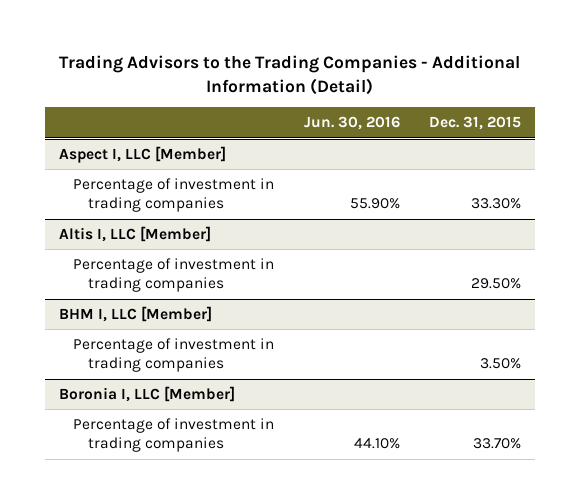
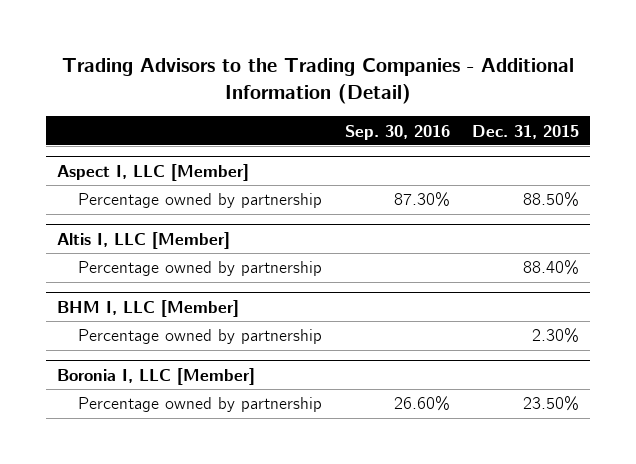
- | Jun. 30, 2016 | Dec. 31, 2015
+ | Sep. 30, 2016 | Dec. 31, 2015
@ Aspect I, LLC [Member]
- Percentage of investment in trading companies | 55.90% | 33.30%
+ Percentage owned by partnership | 87.30% | 88.50%
@ Altis I, LLC [Member]
- Percentage of investment in trading companies | | 29.50%
+ Percentage owned by partnership | | 88.40%
@ BHM I, LLC [Member]
- Percentage of investment in trading companies | | 3.50%
+ Percentage owned by partnership | | 2.30%
@ Boronia I, LLC [Member]
- Percentage of investment in trading companies | 44.10% | 33.70%
+ Percentage owned by partnership | 26.60% | 23.50%

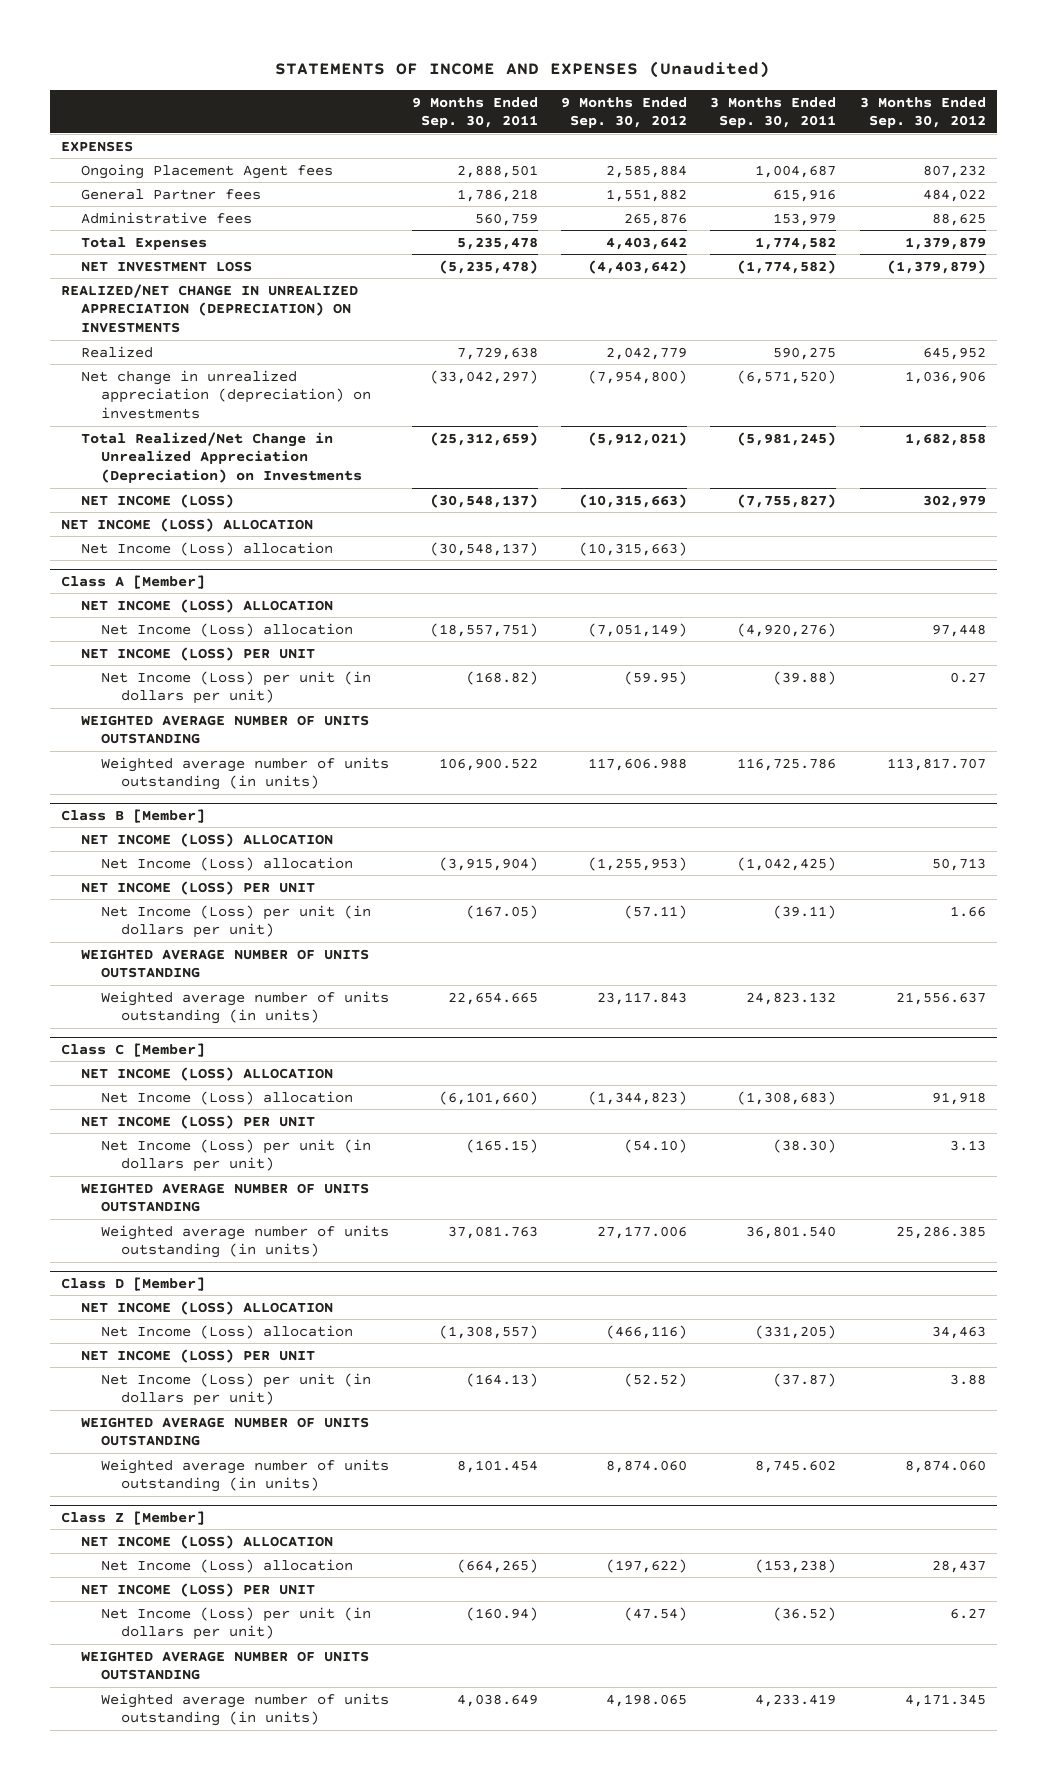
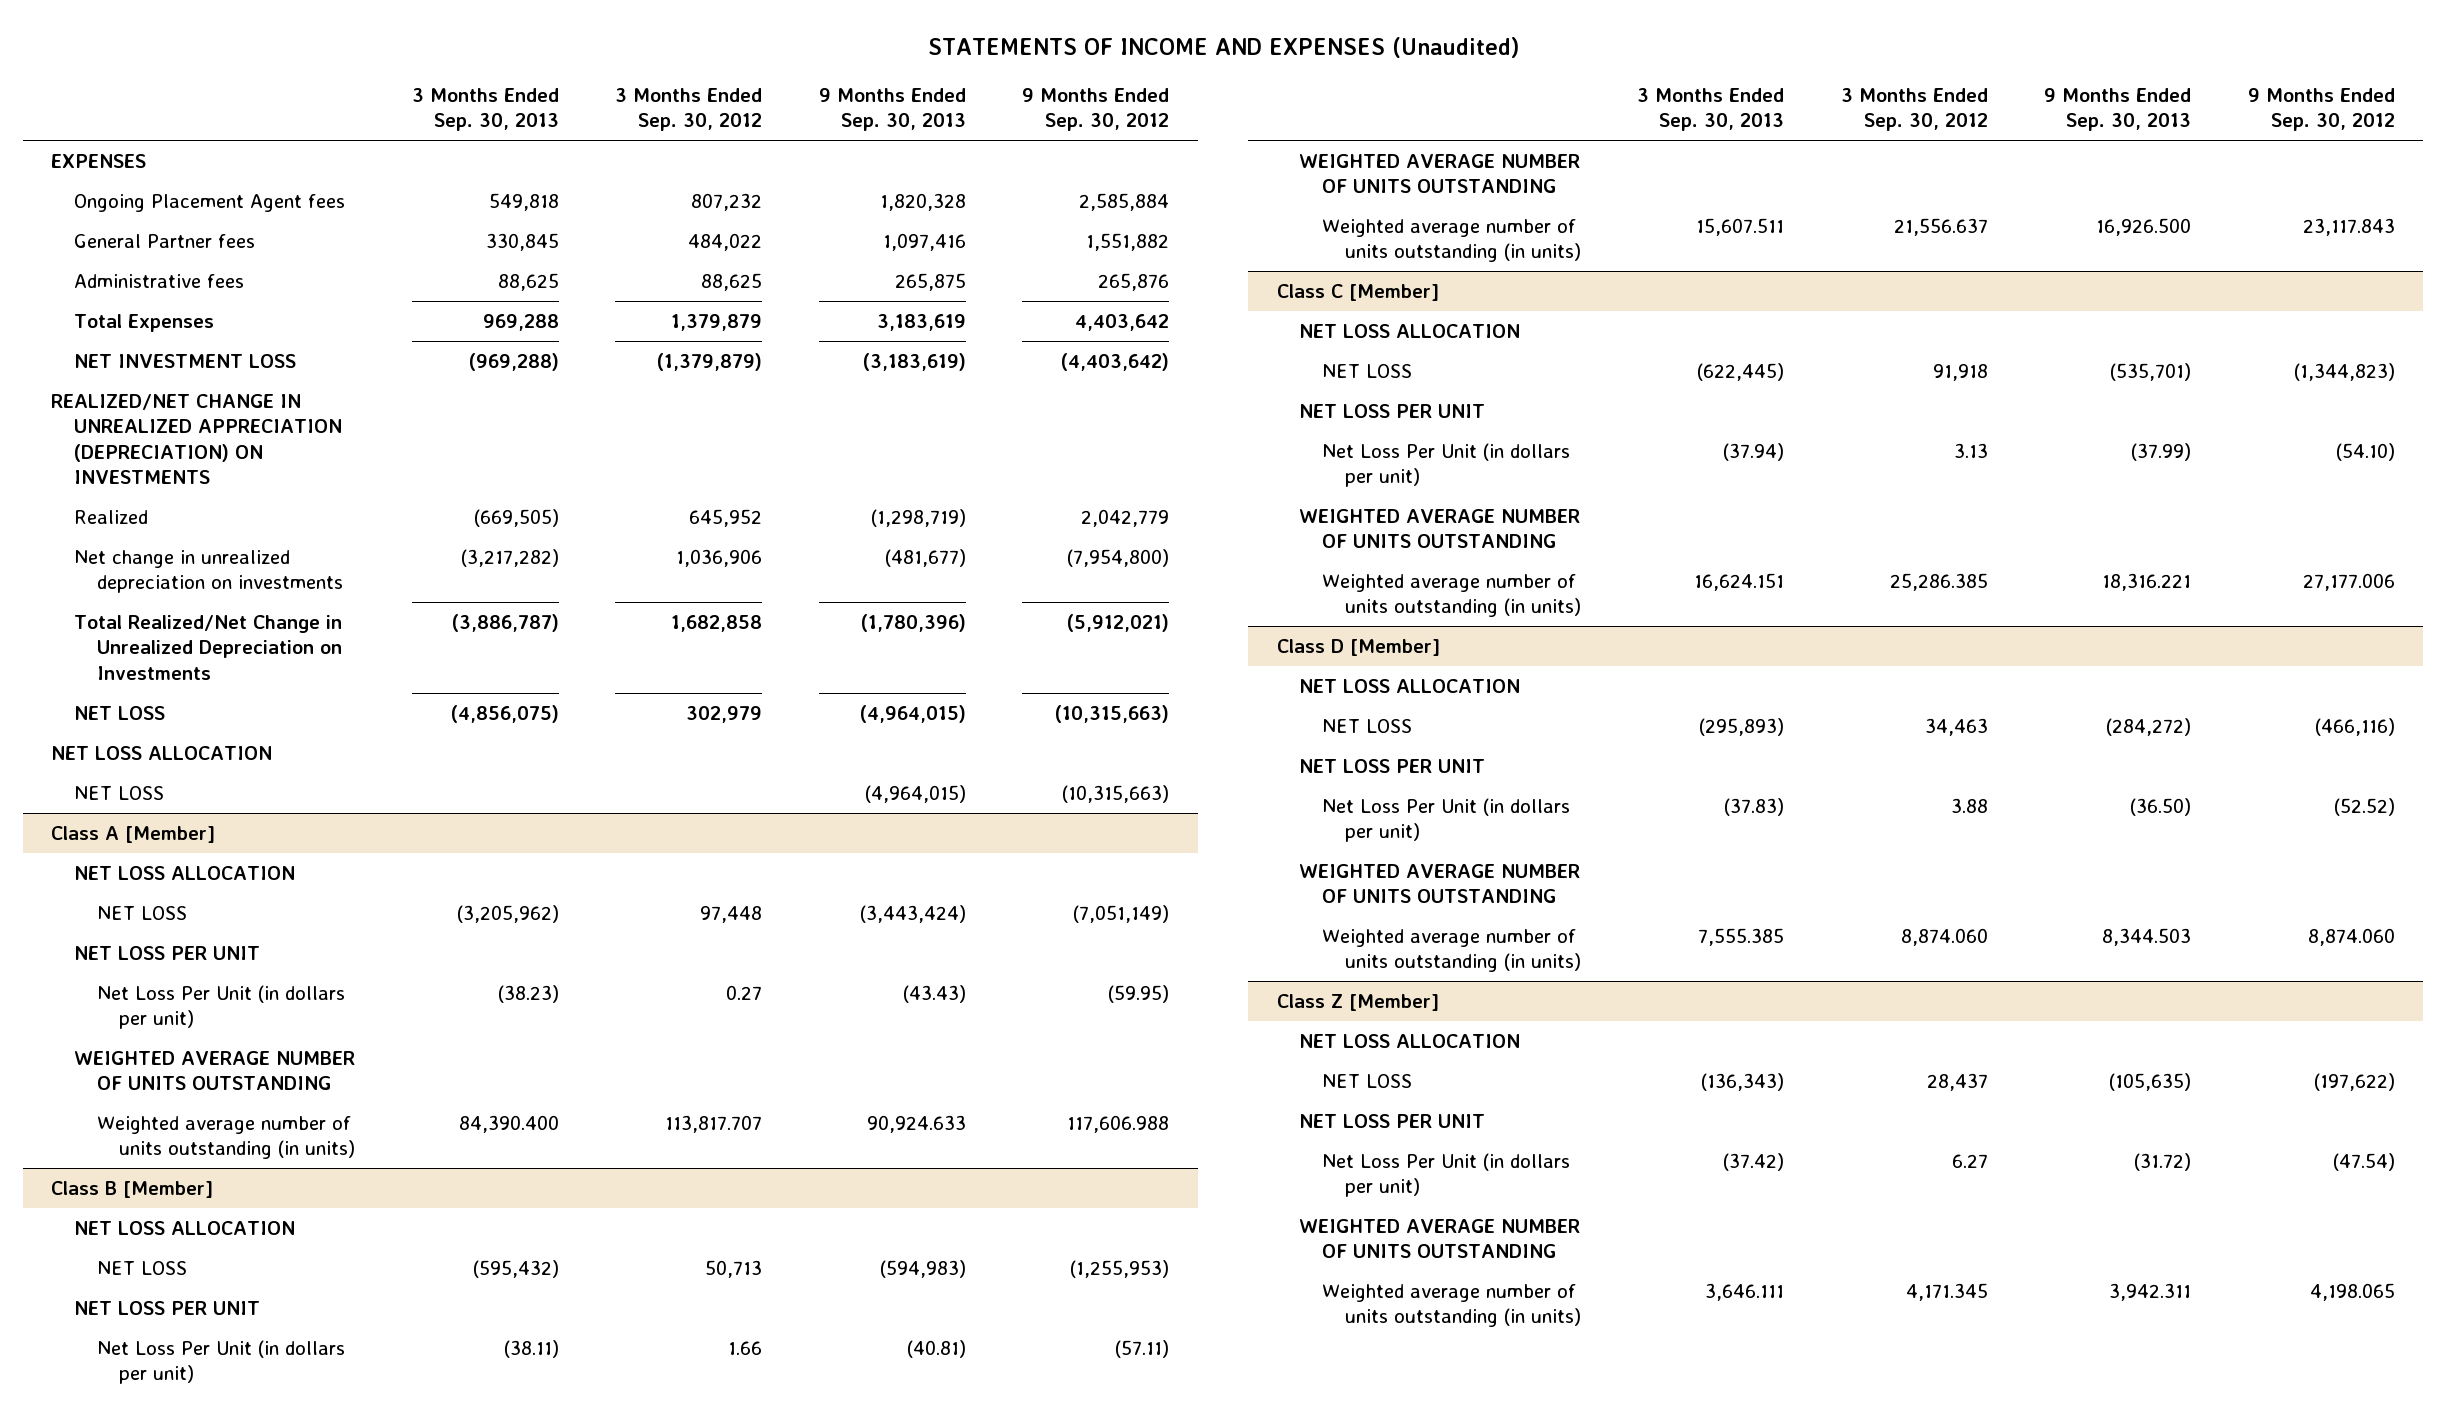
- | 9 Months Ended Sep. 30, 2011 | 9 Months Ended Sep. 30, 2012 | 3 Months Ended Sep. 30, 2011 | 3 Months Ended Sep. 30, 2012
+ | 3 Months Ended Sep. 30, 2013 | 3 Months Ended Sep. 30, 2012 | 9 Months Ended Sep. 30, 2013 | 9 Months Ended Sep. 30, 2012
- Net change in unrealized appreciation (depreciation) on investments | (33,042,297) | (7,954,800) | (6,571,520) | 1,036,906
- Total Realized/Net Change in Unrealized Appreciation (Depreciation) on Investments | (25,312,659) | (5,912,021) | (5,981,245) | 1,682,858
- NET INCOME (LOSS) | (30,548,137) | (10,315,663) | (7,755,827) | 302,979
- NET INCOME (LOSS) ALLOCATION
- Net Income (Loss) allocation | (30,548,137) | (10,315,663) | |
+ Net change in unrealized depreciation on investments | (3,217,282) | 1,036,906 | (481,677) | (7,954,800)
+ Total Realized/Net Change in Unrealized Depreciation on Investments | (3,886,787) | 1,682,858 | (1,780,396) | (5,912,021)
+ NET LOSS | (4,856,075) | 302,979 | (4,964,015) | (10,315,663)
+ NET LOSS ALLOCATION
+ NET LOSS | | | (4,964,015) | (10,315,663)
@ Class A [Member]
- NET INCOME (LOSS) ALLOCATION
- Net Income (Loss) allocation | (18,557,751) | (7,051,149) | (4,920,276) | 97,448
- NET INCOME (LOSS) PER UNIT
- Net Income (Loss) per unit (in dollars per unit) | (168.82) | (59.95) | (39.88) | 0.27
+ NET LOSS ALLOCATION
+ NET LOSS | (3,205,962) | 97,448 | (3,443,424) | (7,051,149)
+ NET LOSS PER UNIT
+ Net Loss Per Unit (in dollars per unit) | (38.23) | 0.27 | (43.43) | (59.95)
@ Class B [Member]
- NET INCOME (LOSS) ALLOCATION
- Net Income (Loss) allocation | (3,915,904) | (1,255,953) | (1,042,425) | 50,713
- NET INCOME (LOSS) PER UNIT
- Net Income (Loss) per unit (in dollars per unit) | (167.05) | (57.11) | (39.11) | 1.66
+ NET LOSS ALLOCATION
+ NET LOSS | (595,432) | 50,713 | (594,983) | (1,255,953)
+ NET LOSS PER UNIT
+ Net Loss Per Unit (in dollars per unit) | (38.11) | 1.66 | (40.81) | (57.11)
@ Class C [Member]
- NET INCOME (LOSS) ALLOCATION
- Net Income (Loss) allocation | (6,101,660) | (1,344,823) | (1,308,683) | 91,918
- NET INCOME (LOSS) PER UNIT
- Net Income (Loss) per unit (in dollars per unit) | (165.15) | (54.10) | (38.30) | 3.13
+ NET LOSS ALLOCATION
+ NET LOSS | (622,445) | 91,918 | (535,701) | (1,344,823)
+ NET LOSS PER UNIT
+ Net Loss Per Unit (in dollars per unit) | (37.94) | 3.13 | (37.99) | (54.10)
@ Class D [Member]
- NET INCOME (LOSS) ALLOCATION
- Net Income (Loss) allocation | (1,308,557) | (466,116) | (331,205) | 34,463
- NET INCOME (LOSS) PER UNIT
- Net Income (Loss) per unit (in dollars per unit) | (164.13) | (52.52) | (37.87) | 3.88
+ NET LOSS ALLOCATION
+ NET LOSS | (295,893) | 34,463 | (284,272) | (466,116)
+ NET LOSS PER UNIT
+ Net Loss Per Unit (in dollars per unit) | (37.83) | 3.88 | (36.50) | (52.52)
@ Class Z [Member]
- NET INCOME (LOSS) ALLOCATION
- Net Income (Loss) allocation | (664,265) | (197,622) | (153,238) | 28,437
- NET INCOME (LOSS) PER UNIT
- Net Income (Loss) per unit (in dollars per unit) | (160.94) | (47.54) | (36.52) | 6.27
+ NET LOSS ALLOCATION
+ NET LOSS | (136,343) | 28,437 | (105,635) | (197,622)
+ NET LOSS PER UNIT
+ Net Loss Per Unit (in dollars per unit) | (37.42) | 6.27 | (31.72) | (47.54)

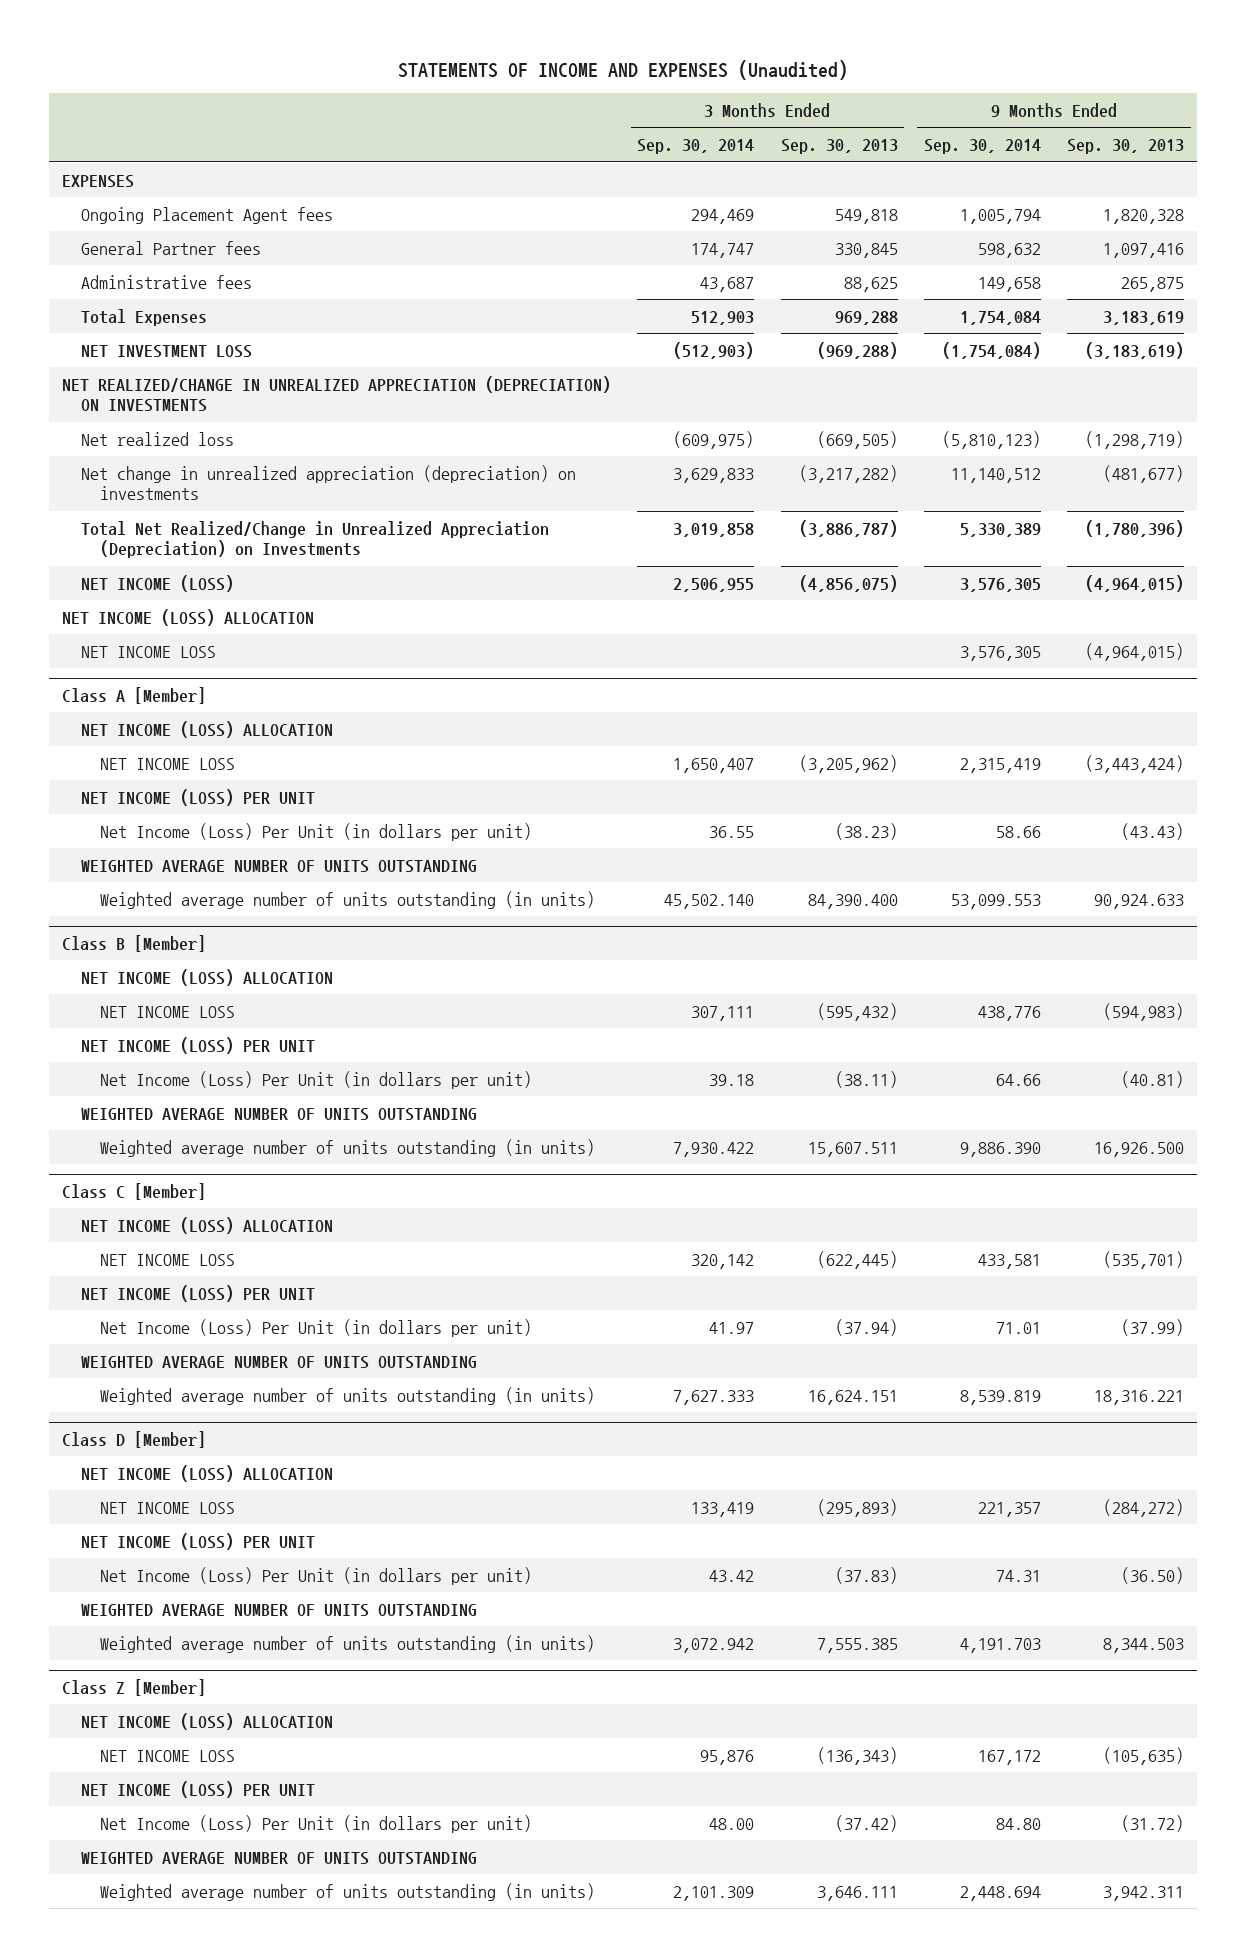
- | 3 Months Ended Sep. 30, 2013 | 3 Months Ended Sep. 30, 2012 | 9 Months Ended Sep. 30, 2013 | 9 Months Ended Sep. 30, 2012
+ | 3 Months Ended Sep. 30, 2014 | 3 Months Ended Sep. 30, 2013 | 9 Months Ended Sep. 30, 2014 | 9 Months Ended Sep. 30, 2013
- REALIZED/NET CHANGE IN UNREALIZED APPRECIATION (DEPRECIATION) ON INVESTMENTS
- Realized | (669,505) | 645,952 | (1,298,719) | 2,042,779
- Net change in unrealized depreciation on investments | (3,217,282) | 1,036,906 | (481,677) | (7,954,800)
- Total Realized/Net Change in Unrealized Depreciation on Investments | (3,886,787) | 1,682,858 | (1,780,396) | (5,912,021)
- NET LOSS | (4,856,075) | 302,979 | (4,964,015) | (10,315,663)
- NET LOSS ALLOCATION
- NET LOSS | | | (4,964,015) | (10,315,663)
+ NET REALIZED/CHANGE IN UNREALIZED APPRECIATION (DEPRECIATION) ON INVESTMENTS
+ Net realized loss | (609,975) | (669,505) | (5,810,123) | (1,298,719)
+ Net change in unrealized appreciation (depreciation) on investments | 3,629,833 | (3,217,282) | 11,140,512 | (481,677)
+ Total Net Realized/Change in Unrealized Appreciation (Depreciation) on Investments | 3,019,858 | (3,886,787) | 5,330,389 | (1,780,396)
+ NET INCOME (LOSS) | 2,506,955 | (4,856,075) | 3,576,305 | (4,964,015)
+ NET INCOME (LOSS) ALLOCATION
+ NET INCOME LOSS | | | 3,576,305 | (4,964,015)
@ Class A [Member]
- NET LOSS ALLOCATION
- NET LOSS | (3,205,962) | 97,448 | (3,443,424) | (7,051,149)
- NET LOSS PER UNIT
- Net Loss Per Unit (in dollars per unit) | (38.23) | 0.27 | (43.43) | (59.95)
+ NET INCOME (LOSS) ALLOCATION
+ NET INCOME LOSS | 1,650,407 | (3,205,962) | 2,315,419 | (3,443,424)
+ NET INCOME (LOSS) PER UNIT
+ Net Income (Loss) Per Unit (in dollars per unit) | 36.55 | (38.23) | 58.66 | (43.43)
@ Class B [Member]
- NET LOSS ALLOCATION
- NET LOSS | (595,432) | 50,713 | (594,983) | (1,255,953)
- NET LOSS PER UNIT
- Net Loss Per Unit (in dollars per unit) | (38.11) | 1.66 | (40.81) | (57.11)
+ NET INCOME (LOSS) ALLOCATION
+ NET INCOME LOSS | 307,111 | (595,432) | 438,776 | (594,983)
+ NET INCOME (LOSS) PER UNIT
+ Net Income (Loss) Per Unit (in dollars per unit) | 39.18 | (38.11) | 64.66 | (40.81)
@ Class C [Member]
- NET LOSS ALLOCATION
- NET LOSS | (622,445) | 91,918 | (535,701) | (1,344,823)
- NET LOSS PER UNIT
- Net Loss Per Unit (in dollars per unit) | (37.94) | 3.13 | (37.99) | (54.10)
+ NET INCOME (LOSS) ALLOCATION
+ NET INCOME LOSS | 320,142 | (622,445) | 433,581 | (535,701)
+ NET INCOME (LOSS) PER UNIT
+ Net Income (Loss) Per Unit (in dollars per unit) | 41.97 | (37.94) | 71.01 | (37.99)
@ Class D [Member]
- NET LOSS ALLOCATION
- NET LOSS | (295,893) | 34,463 | (284,272) | (466,116)
- NET LOSS PER UNIT
- Net Loss Per Unit (in dollars per unit) | (37.83) | 3.88 | (36.50) | (52.52)
+ NET INCOME (LOSS) ALLOCATION
+ NET INCOME LOSS | 133,419 | (295,893) | 221,357 | (284,272)
+ NET INCOME (LOSS) PER UNIT
+ Net Income (Loss) Per Unit (in dollars per unit) | 43.42 | (37.83) | 74.31 | (36.50)
@ Class Z [Member]
- NET LOSS ALLOCATION
- NET LOSS | (136,343) | 28,437 | (105,635) | (197,622)
- NET LOSS PER UNIT
- Net Loss Per Unit (in dollars per unit) | (37.42) | 6.27 | (31.72) | (47.54)
+ NET INCOME (LOSS) ALLOCATION
+ NET INCOME LOSS | 95,876 | (136,343) | 167,172 | (105,635)
+ NET INCOME (LOSS) PER UNIT
+ Net Income (Loss) Per Unit (in dollars per unit) | 48.00 | (37.42) | 84.80 | (31.72)

